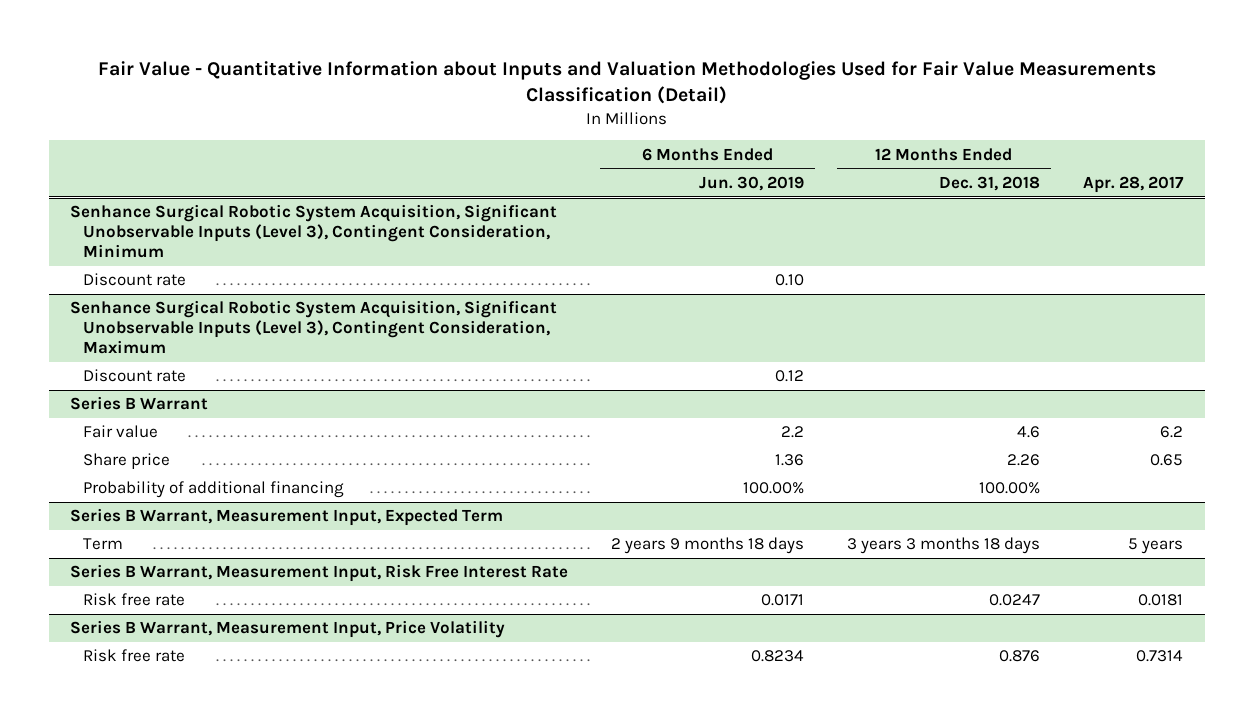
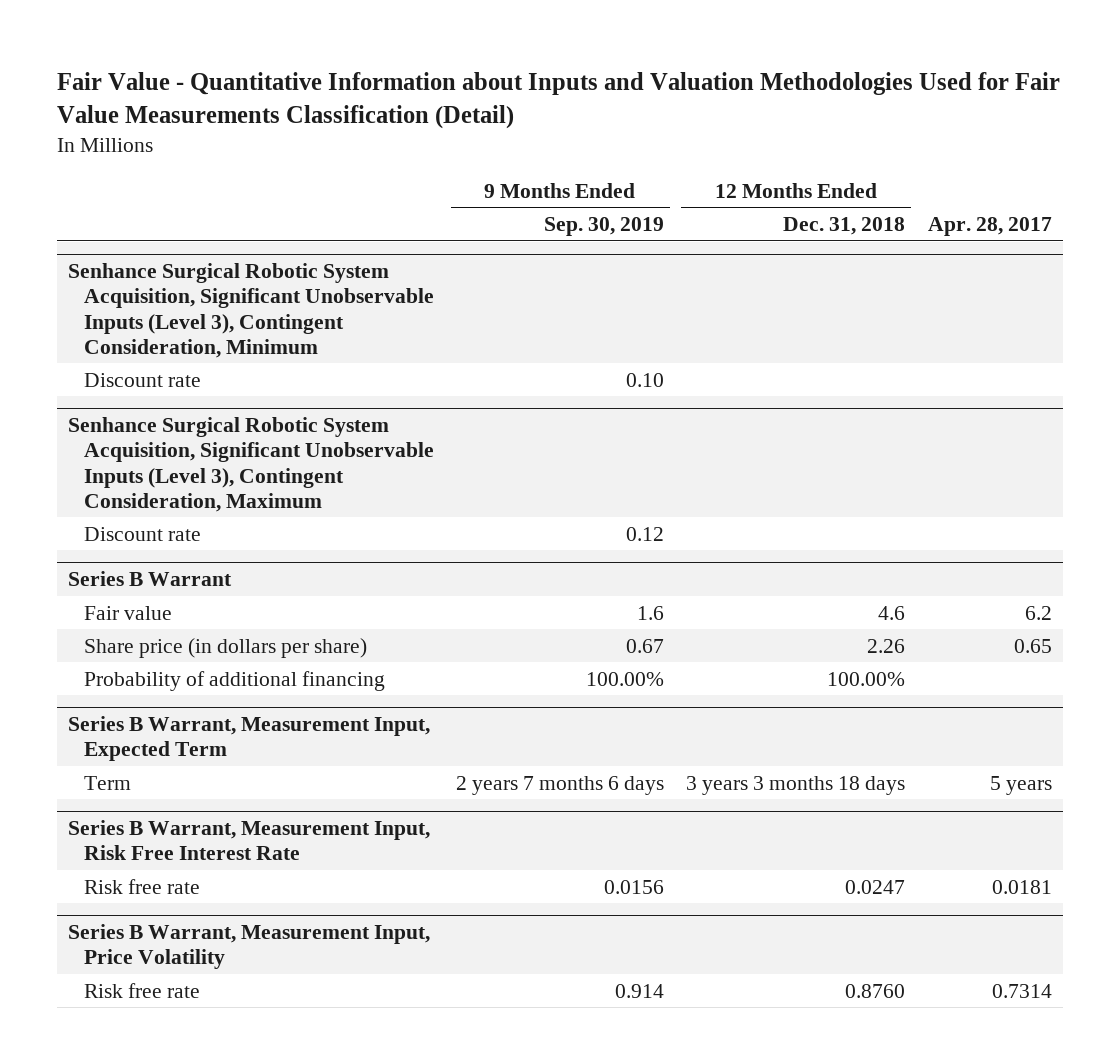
- | 6 Months Ended Jun. 30, 2019 | 12 Months Ended Dec. 31, 2018 | Apr. 28, 2017
+ | 9 Months Ended Sep. 30, 2019 | 12 Months Ended Dec. 31, 2018 | Apr. 28, 2017
@ Series B Warrant
- Share price | 1.36 | 2.26 | 0.65
+ Share price (in dollars per share) | 0.67 | 2.26 | 0.65
@ Series B Warrant, Measurement Input, Price Volatility
- Risk free rate | 0.8234 | 0.876 | 0.7314
+ Risk free rate | 0.914 | 0.8760 | 0.7314

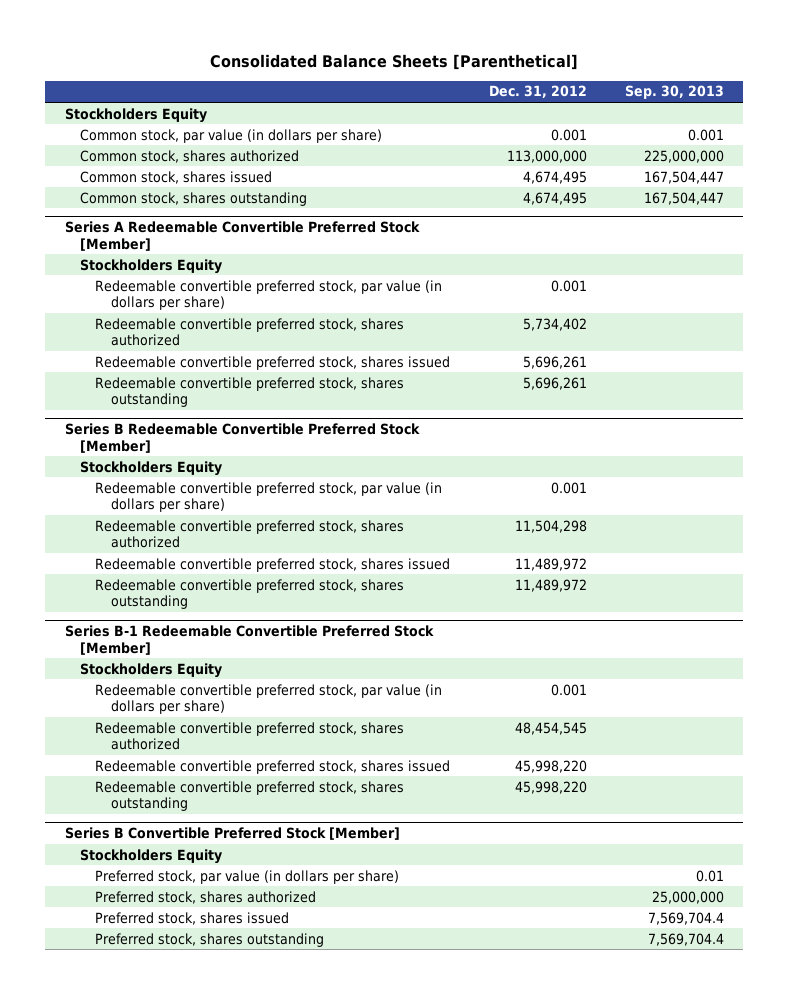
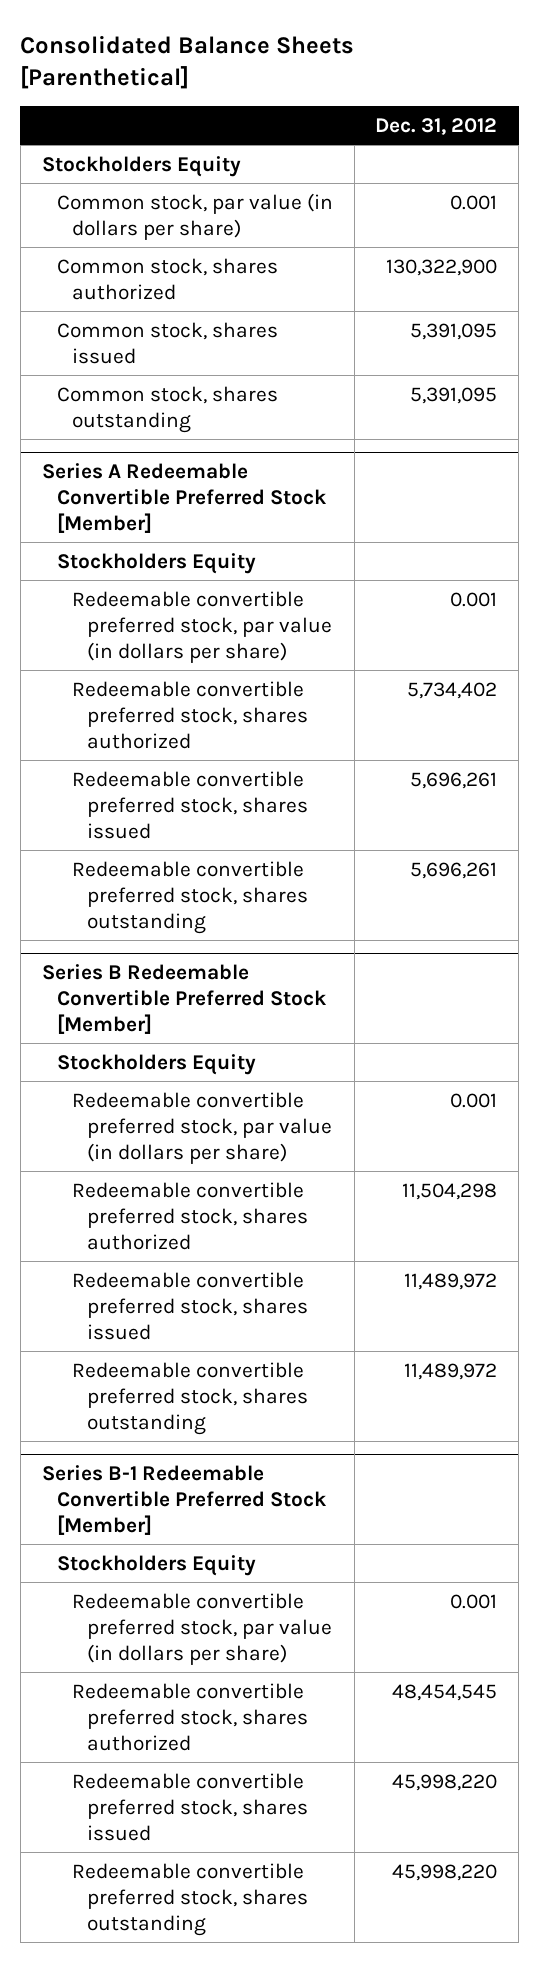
- | Dec. 31, 2012 | Sep. 30, 2013
+ | Dec. 31, 2012
- Common stock, shares authorized | 113,000,000 | 225,000,000
- Common stock, shares issued | 4,674,495 | 167,504,447
- Common stock, shares outstanding | 4,674,495 | 167,504,447
+ Common stock, shares authorized | 130,322,900
+ Common stock, shares issued | 5,391,095
+ Common stock, shares outstanding | 5,391,095
- Series B Convertible Preferred Stock [Member]
- Stockholders Equity
- Preferred stock, par value (in dollars per share) | | 0.01
- Preferred stock, shares authorized | | 25,000,000
- Preferred stock, shares issued | | 7,569,704.4
- Preferred stock, shares outstanding | | 7,569,704.4

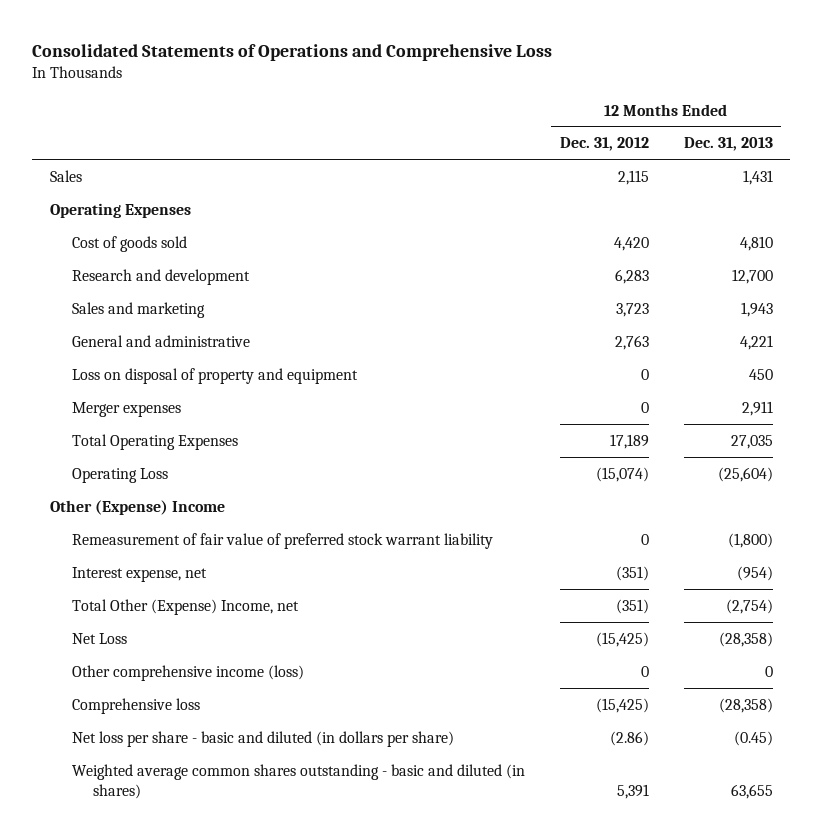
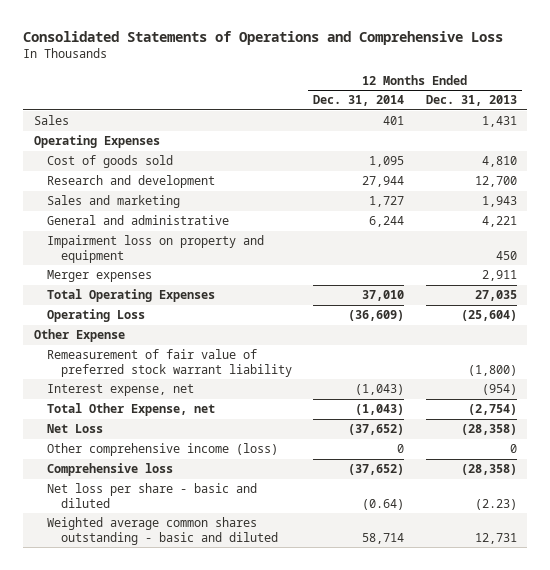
- | 12 Months Ended Dec. 31, 2012 | 12 Months Ended Dec. 31, 2013
+ | 12 Months Ended Dec. 31, 2014 | 12 Months Ended Dec. 31, 2013
- Loss on disposal of property and equipment | 0 | 450
+ Impairment loss on property and equipment | | 450
- Other (Expense) Income
+ Other Expense
- Total Other (Expense) Income, net | (351) | (2,754)
+ Total Other Expense, net | (1,043) | (2,754)
- Net loss per share - basic and diluted (in dollars per share) | (2.86) | (0.45)
- Weighted average common shares outstanding - basic and diluted (in shares) | 5,391 | 63,655
+ Net loss per share - basic and diluted | (0.64) | (2.23)
+ Weighted average common shares outstanding - basic and diluted | 58,714 | 12,731

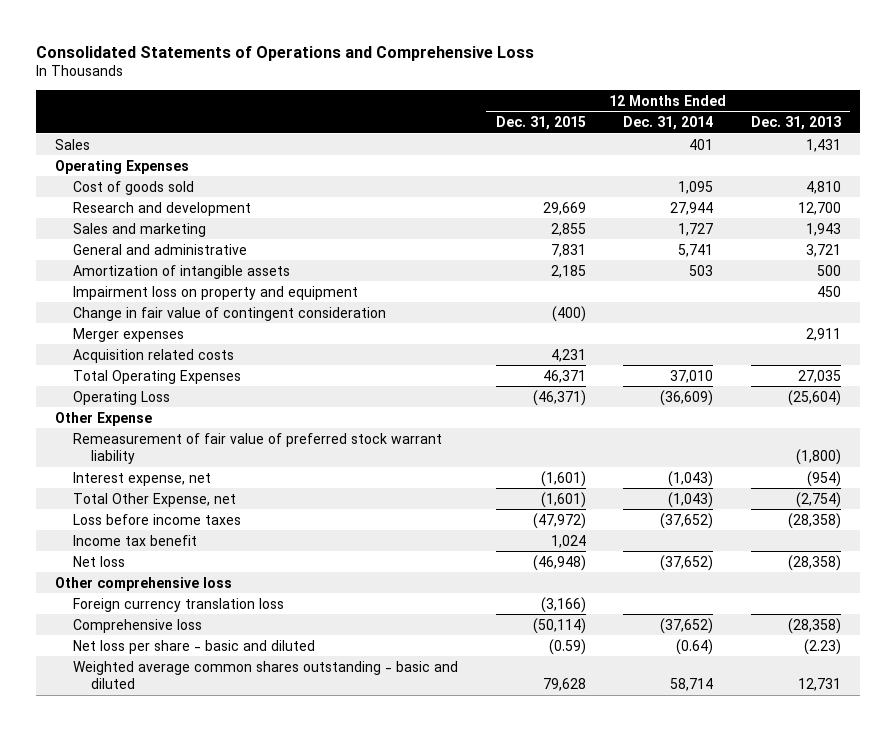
- | 12 Months Ended Dec. 31, 2014 | 12 Months Ended Dec. 31, 2013
+ | 12 Months Ended Dec. 31, 2015 | 12 Months Ended Dec. 31, 2014 | 12 Months Ended Dec. 31, 2013
- General and administrative | 6,244 | 4,221
+ General and administrative | 7,831 | 5,741 | 3,721
+ Amortization of intangible assets | 2,185 | 503 | 500
+ Change in fair value of contingent consideration | (400) | |
+ Acquisition related costs | 4,231 | |
- Net Loss | (37,652) | (28,358)
- Other comprehensive income (loss) | 0 | 0
+ Loss before income taxes | (47,972) | (37,652) | (28,358)
+ Income tax benefit | 1,024 | |
+ Net loss | (46,948) | (37,652) | (28,358)
+ Other comprehensive loss
+ Foreign currency translation loss | (3,166) | |

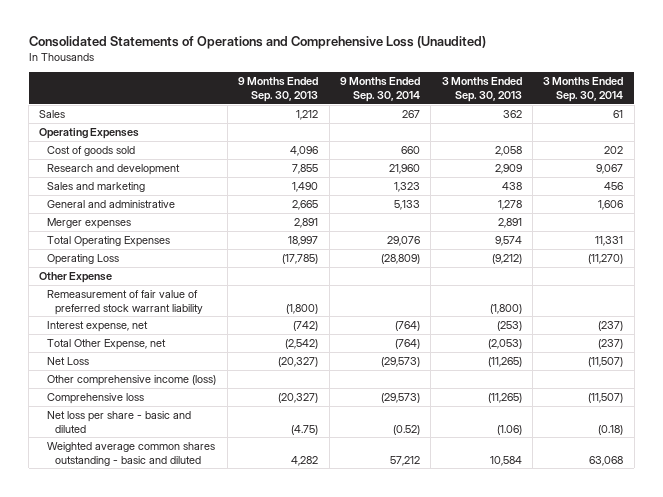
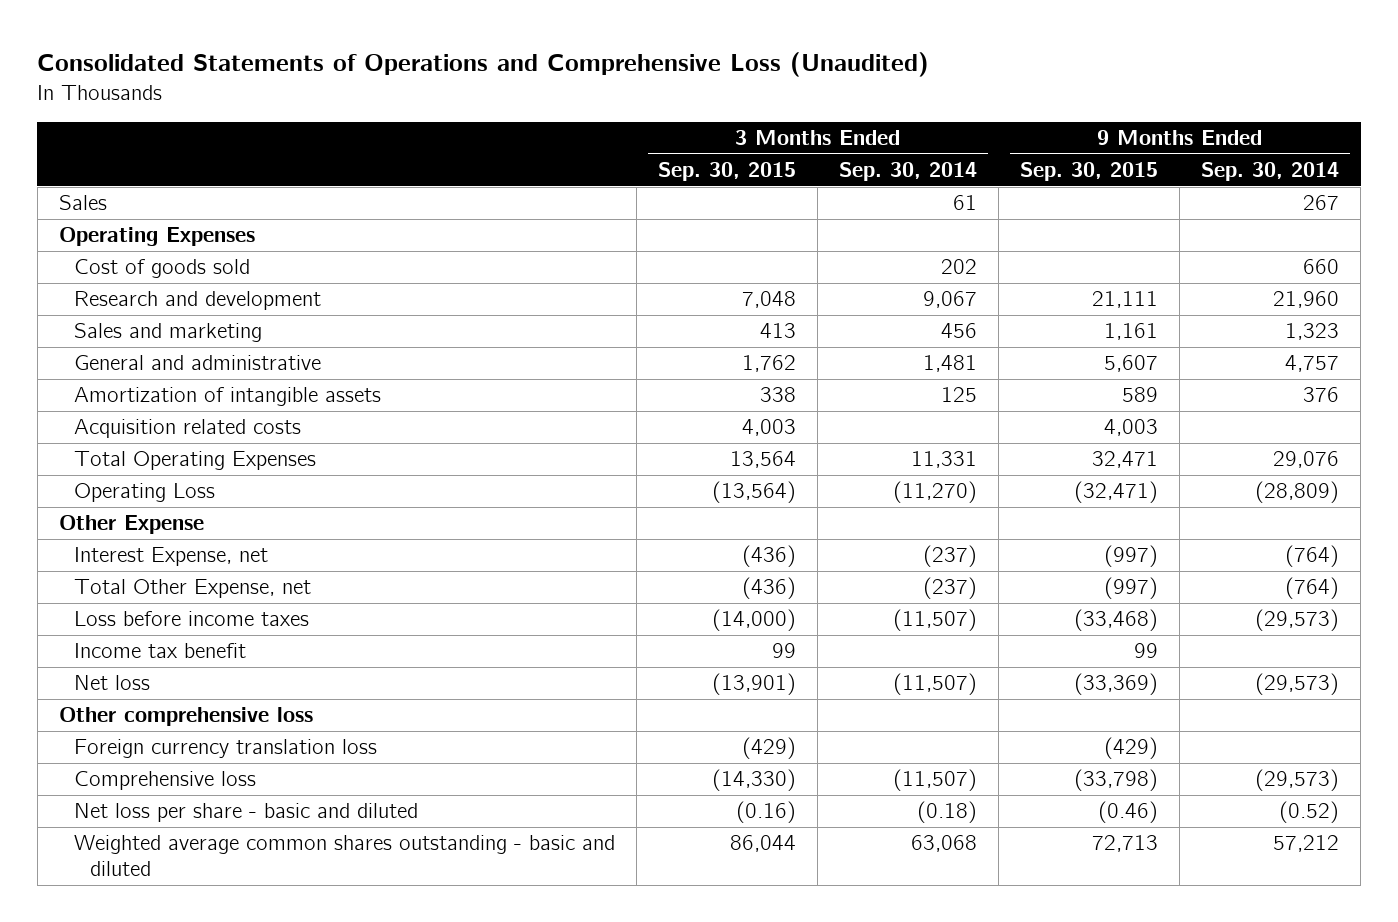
- | 9 Months Ended Sep. 30, 2013 | 9 Months Ended Sep. 30, 2014 | 3 Months Ended Sep. 30, 2013 | 3 Months Ended Sep. 30, 2014
+ | 3 Months Ended Sep. 30, 2015 | 3 Months Ended Sep. 30, 2014 | 9 Months Ended Sep. 30, 2015 | 9 Months Ended Sep. 30, 2014
- General and administrative | 2,665 | 5,133 | 1,278 | 1,606
- Merger expenses | 2,891 | | 2,891 |
+ General and administrative | 1,762 | 1,481 | 5,607 | 4,757
+ Amortization of intangible assets | 338 | 125 | 589 | 376
+ Acquisition related costs | 4,003 | | 4,003 |
- Remeasurement of fair value of preferred stock warrant liability | (1,800) | | (1,800) |
- Interest expense, net | (742) | (764) | (253) | (237)
+ Interest Expense, net | (436) | (237) | (997) | (764)
- Net Loss | (20,327) | (29,573) | (11,265) | (11,507)
- Other comprehensive income (loss)
+ Loss before income taxes | (14,000) | (11,507) | (33,468) | (29,573)
+ Income tax benefit | 99 | | 99 |
+ Net loss | (13,901) | (11,507) | (33,369) | (29,573)
+ Other comprehensive loss
+ Foreign currency translation loss | (429) | | (429) |

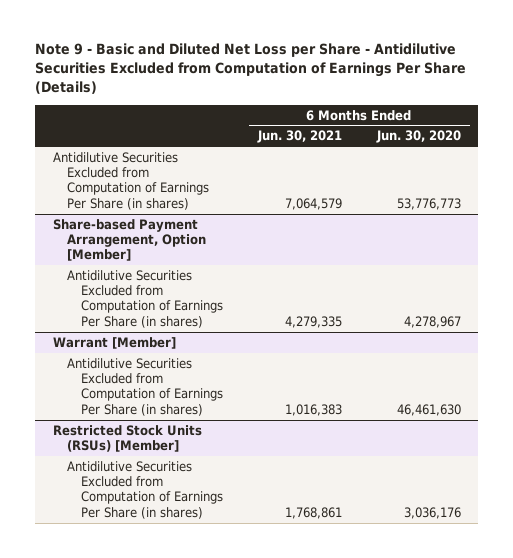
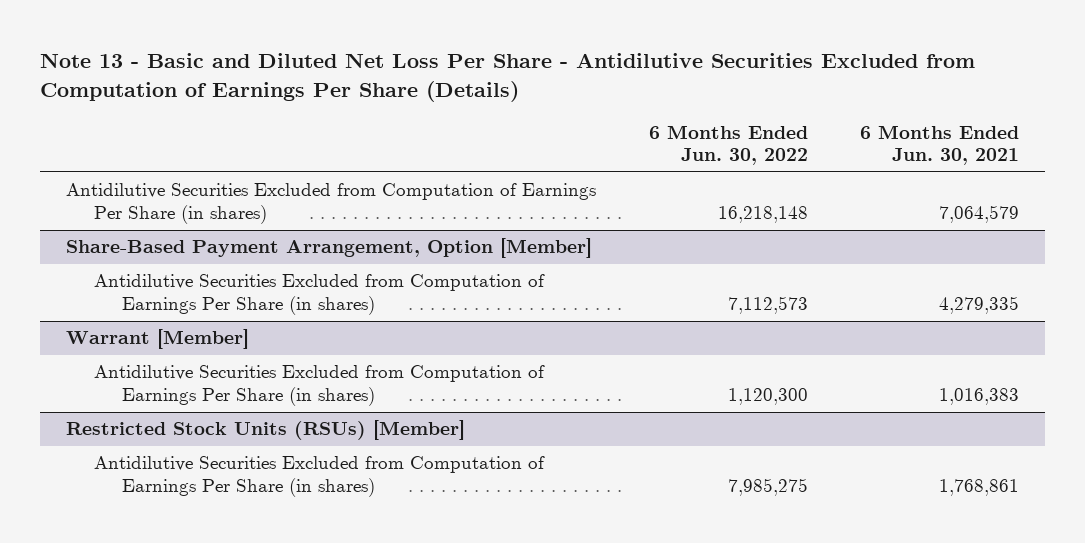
- Note 9 - Basic and Diluted Net Loss per Share - Antidilutive Securities Excluded from Computation of Earnings Per Share (Details)
+ Note 13 - Basic and Diluted Net Loss Per Share - Antidilutive Securities Excluded from Computation of Earnings Per Share (Details)
- | 6 Months Ended Jun. 30, 2021 | 6 Months Ended Jun. 30, 2020
+ | 6 Months Ended Jun. 30, 2022 | 6 Months Ended Jun. 30, 2021
- Share-based Payment Arrangement, Option [Member]
+ Share-Based Payment Arrangement, Option [Member]

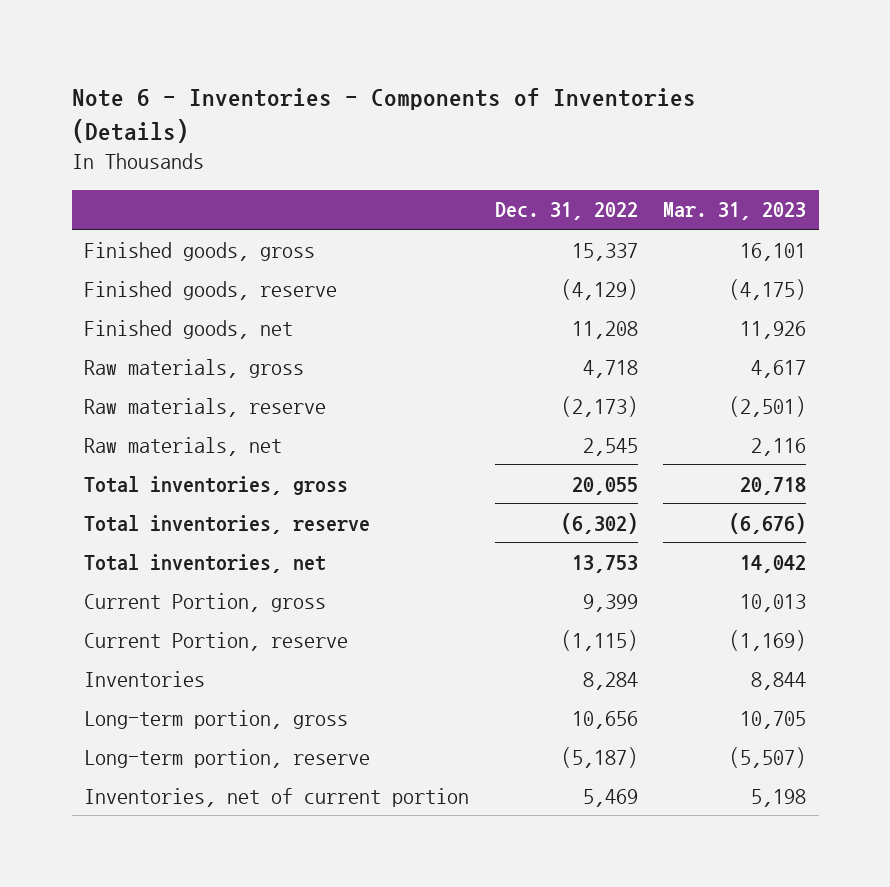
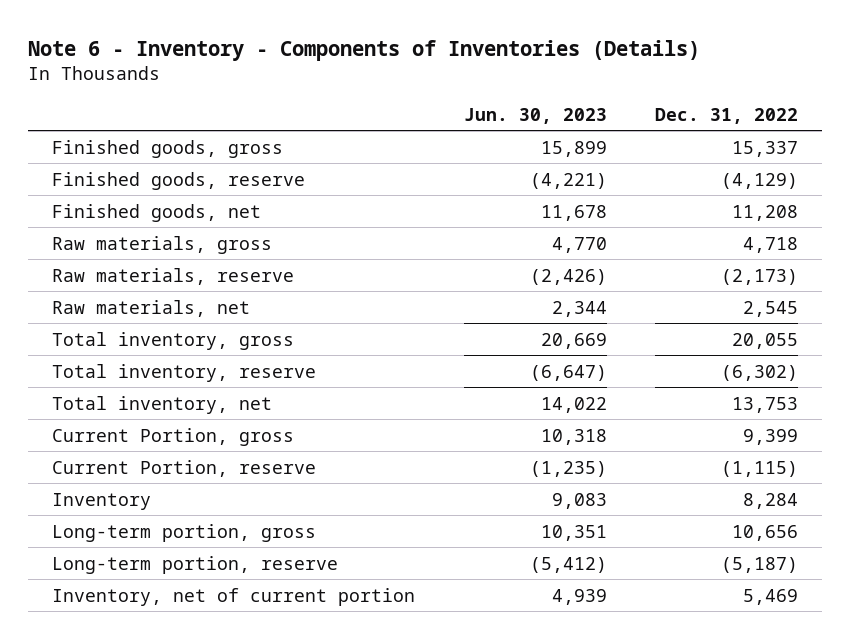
- Note 6 - Inventories - Components of Inventories (Details)
+ Note 6 - Inventory - Components of Inventories (Details)
- | Dec. 31, 2022 | Mar. 31, 2023
+ | Jun. 30, 2023 | Dec. 31, 2022
- Total inventories, gross | 20,055 | 20,718
- Total inventories, reserve | (6,302) | (6,676)
- Total inventories, net | 13,753 | 14,042
+ Total inventory, gross | 20,669 | 20,055
+ Total inventory, reserve | (6,647) | (6,302)
+ Total inventory, net | 14,022 | 13,753
- Inventories | 8,284 | 8,844
+ Inventory | 9,083 | 8,284
- Inventories, net of current portion | 5,469 | 5,198
+ Inventory, net of current portion | 4,939 | 5,469

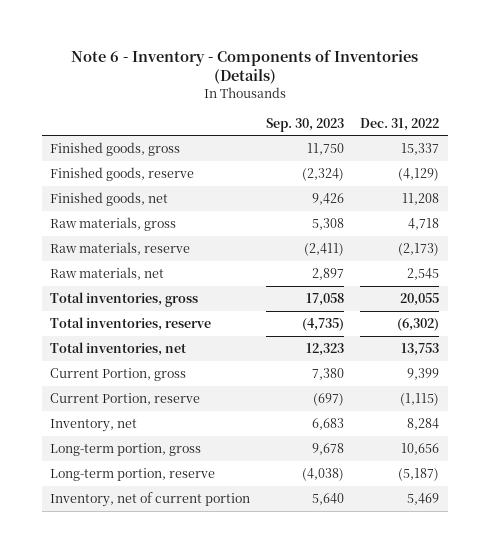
- | Jun. 30, 2023 | Dec. 31, 2022
+ | Sep. 30, 2023 | Dec. 31, 2022
- Total inventory, gross | 20,669 | 20,055
- Total inventory, reserve | (6,647) | (6,302)
- Total inventory, net | 14,022 | 13,753
+ Total inventories, gross | 17,058 | 20,055
+ Total inventories, reserve | (4,735) | (6,302)
+ Total inventories, net | 12,323 | 13,753
- Inventory | 9,083 | 8,284
+ Inventory, net | 6,683 | 8,284

